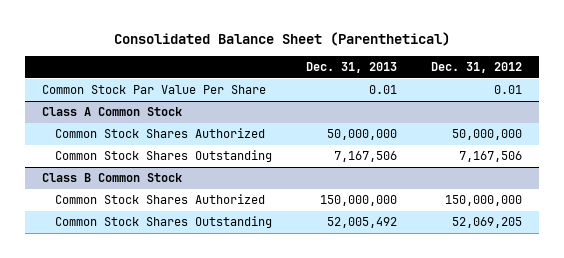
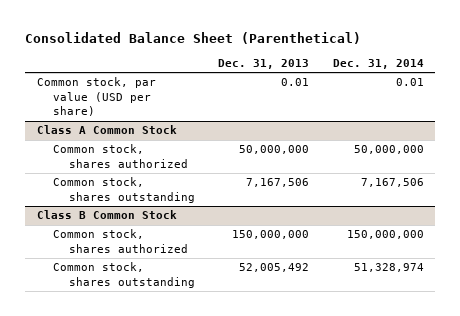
- | Dec. 31, 2013 | Dec. 31, 2012
+ | Dec. 31, 2013 | Dec. 31, 2014
- Common Stock Par Value Per Share | 0.01 | 0.01
+ Common stock, par value (USD per share) | 0.01 | 0.01
@ Class A Common Stock
- Common Stock Shares Authorized | 50,000,000 | 50,000,000
- Common Stock Shares Outstanding | 7,167,506 | 7,167,506
+ Common stock, shares authorized | 50,000,000 | 50,000,000
+ Common stock, shares outstanding | 7,167,506 | 7,167,506
@ Class B Common Stock
- Common Stock Shares Authorized | 150,000,000 | 150,000,000
- Common Stock Shares Outstanding | 52,005,492 | 52,069,205
+ Common stock, shares authorized | 150,000,000 | 150,000,000
+ Common stock, shares outstanding | 52,005,492 | 51,328,974

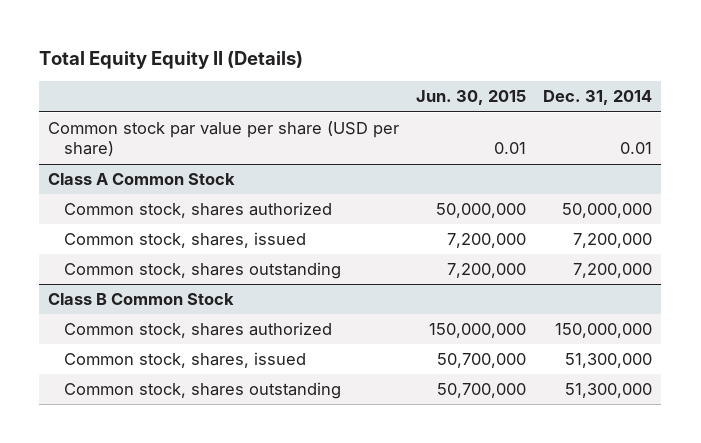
- Consolidated Balance Sheet (Parenthetical)
+ Total Equity Equity II (Details)
- | Dec. 31, 2013 | Dec. 31, 2014
+ | Jun. 30, 2015 | Dec. 31, 2014
- Common stock, par value (USD per share) | 0.01 | 0.01
+ Common stock par value per share (USD per share) | 0.01 | 0.01
@ Class A Common Stock
- Common stock, shares outstanding | 7,167,506 | 7,167,506
+ Common stock, shares, issued | 7,200,000 | 7,200,000
+ Common stock, shares outstanding | 7,200,000 | 7,200,000
@ Class B Common Stock
- Common stock, shares outstanding | 52,005,492 | 51,328,974
+ Common stock, shares, issued | 50,700,000 | 51,300,000
+ Common stock, shares outstanding | 50,700,000 | 51,300,000

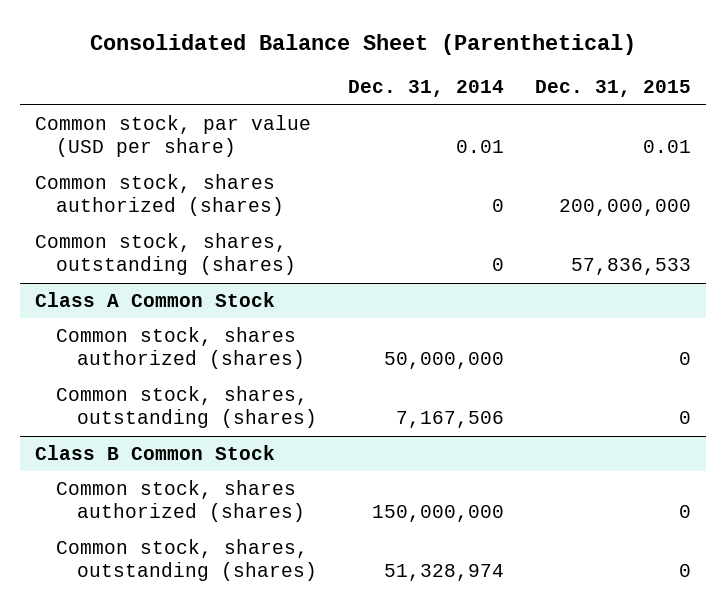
- Total Equity Equity II (Details)
+ Consolidated Balance Sheet (Parenthetical)
- | Jun. 30, 2015 | Dec. 31, 2014
+ | Dec. 31, 2014 | Dec. 31, 2015
- Common stock par value per share (USD per share) | 0.01 | 0.01
+ Common stock, par value (USD per share) | 0.01 | 0.01
+ Common stock, shares authorized (shares) | 0 | 200,000,000
+ Common stock, shares, outstanding (shares) | 0 | 57,836,533
@ Class A Common Stock
- Common stock, shares authorized | 50,000,000 | 50,000,000
- Common stock, shares, issued | 7,200,000 | 7,200,000
- Common stock, shares outstanding | 7,200,000 | 7,200,000
+ Common stock, shares authorized (shares) | 50,000,000 | 0
+ Common stock, shares, outstanding (shares) | 7,167,506 | 0
@ Class B Common Stock
- Common stock, shares authorized | 150,000,000 | 150,000,000
- Common stock, shares, issued | 50,700,000 | 51,300,000
- Common stock, shares outstanding | 50,700,000 | 51,300,000
+ Common stock, shares authorized (shares) | 150,000,000 | 0
+ Common stock, shares, outstanding (shares) | 51,328,974 | 0

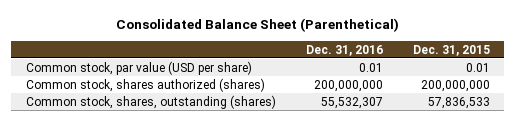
- | Dec. 31, 2014 | Dec. 31, 2015
+ | Dec. 31, 2016 | Dec. 31, 2015
- Class A Common Stock
- Common stock, shares authorized (shares) | 50,000,000 | 0
- Common stock, shares, outstanding (shares) | 7,167,506 | 0
- Class B Common Stock
- Common stock, shares authorized (shares) | 150,000,000 | 0
- Common stock, shares, outstanding (shares) | 51,328,974 | 0

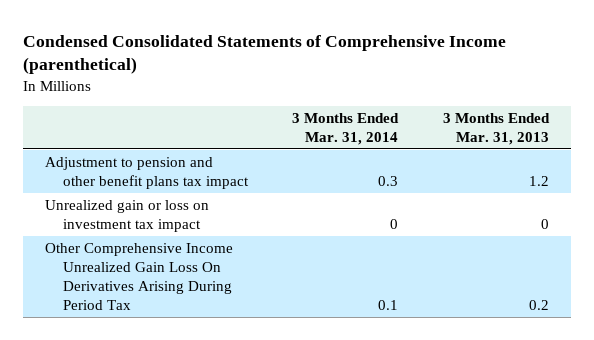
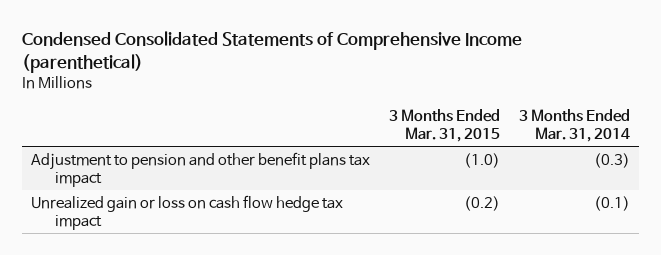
- | 3 Months Ended Mar. 31, 2014 | 3 Months Ended Mar. 31, 2013
+ | 3 Months Ended Mar. 31, 2015 | 3 Months Ended Mar. 31, 2014
- Adjustment to pension and other benefit plans tax impact | 0.3 | 1.2
- Unrealized gain or loss on investment tax impact | 0 | 0
- Other Comprehensive Income Unrealized Gain Loss On Derivatives Arising During Period Tax | 0.1 | 0.2
+ Adjustment to pension and other benefit plans tax impact | (1.0) | (0.3)
+ Unrealized gain or loss on cash flow hedge tax impact | (0.2) | (0.1)

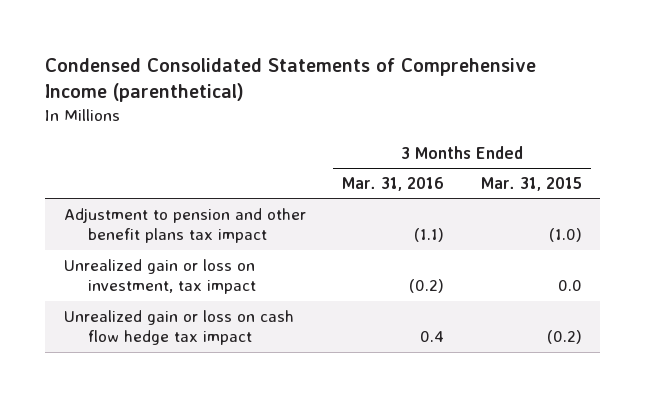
- | 3 Months Ended Mar. 31, 2015 | 3 Months Ended Mar. 31, 2014
+ | 3 Months Ended Mar. 31, 2016 | 3 Months Ended Mar. 31, 2015
+ Unrealized gain or loss on investment, tax impact | (0.2) | 0.0

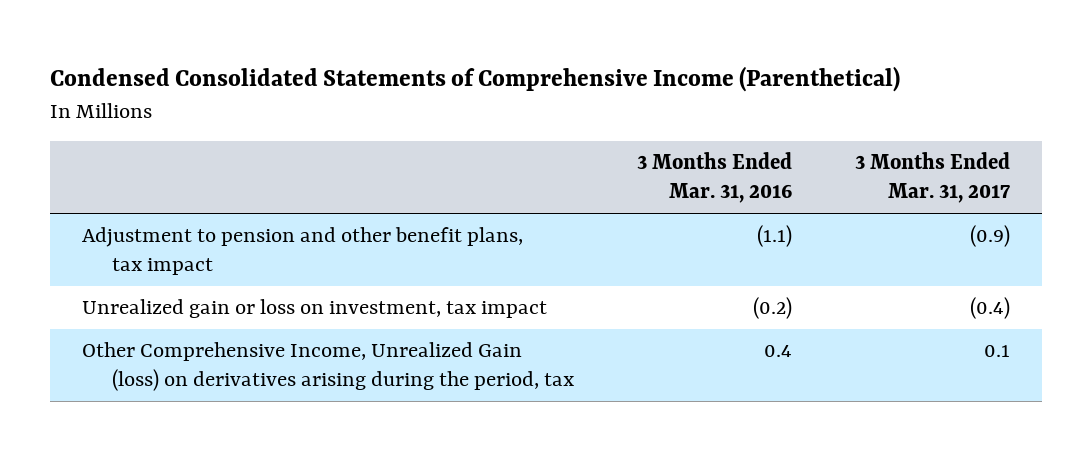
- Condensed Consolidated Statements of Comprehensive Income (parenthetical)
+ Condensed Consolidated Statements of Comprehensive Income (Parenthetical)
- | 3 Months Ended Mar. 31, 2016 | 3 Months Ended Mar. 31, 2015
+ | 3 Months Ended Mar. 31, 2016 | 3 Months Ended Mar. 31, 2017
- Adjustment to pension and other benefit plans tax impact | (1.1) | (1.0)
+ Adjustment to pension and other benefit plans, tax impact | (1.1) | (0.9)
- Unrealized gain or loss on cash flow hedge tax impact | 0.4 | (0.2)
+ Other Comprehensive Income, Unrealized Gain (loss) on derivatives arising during the period, tax | 0.4 | 0.1

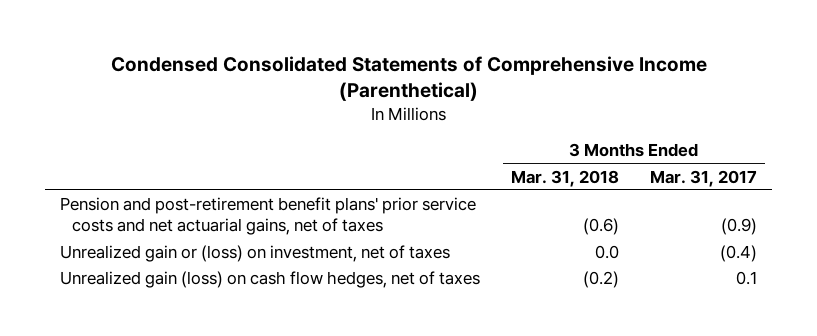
- | 3 Months Ended Mar. 31, 2016 | 3 Months Ended Mar. 31, 2017
+ | 3 Months Ended Mar. 31, 2018 | 3 Months Ended Mar. 31, 2017
- Adjustment to pension and other benefit plans, tax impact | (1.1) | (0.9)
- Unrealized gain or loss on investment, tax impact | (0.2) | (0.4)
- Other Comprehensive Income, Unrealized Gain (loss) on derivatives arising during the period, tax | 0.4 | 0.1
+ Pension and post-retirement benefit plans' prior service costs and net actuarial gains, net of taxes | (0.6) | (0.9)
+ Unrealized gain or (loss) on investment, net of taxes | 0.0 | (0.4)
+ Unrealized gain (loss) on cash flow hedges, net of taxes | (0.2) | 0.1

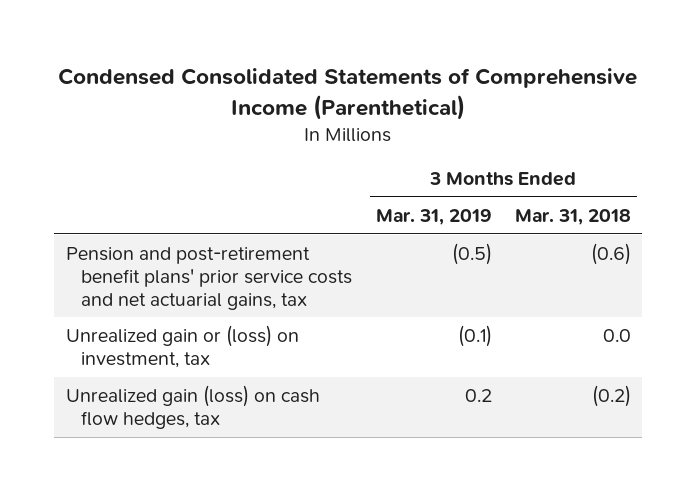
- | 3 Months Ended Mar. 31, 2018 | 3 Months Ended Mar. 31, 2017
+ | 3 Months Ended Mar. 31, 2019 | 3 Months Ended Mar. 31, 2018
- Pension and post-retirement benefit plans' prior service costs and net actuarial gains, net of taxes | (0.6) | (0.9)
- Unrealized gain or (loss) on investment, net of taxes | 0.0 | (0.4)
- Unrealized gain (loss) on cash flow hedges, net of taxes | (0.2) | 0.1
+ Pension and post-retirement benefit plans' prior service costs and net actuarial gains, tax | (0.5) | (0.6)
+ Unrealized gain or (loss) on investment, tax | (0.1) | 0.0
+ Unrealized gain (loss) on cash flow hedges, tax | 0.2 | (0.2)

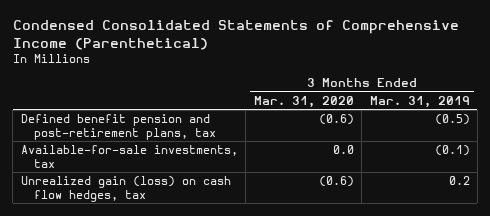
- | 3 Months Ended Mar. 31, 2019 | 3 Months Ended Mar. 31, 2018
+ | 3 Months Ended Mar. 31, 2020 | 3 Months Ended Mar. 31, 2019
- Pension and post-retirement benefit plans' prior service costs and net actuarial gains, tax | (0.5) | (0.6)
- Unrealized gain or (loss) on investment, tax | (0.1) | 0.0
+ Defined benefit pension and post-retirement plans, tax | (0.6) | (0.5)
+ Available-for-sale investments, tax | 0.0 | (0.1)

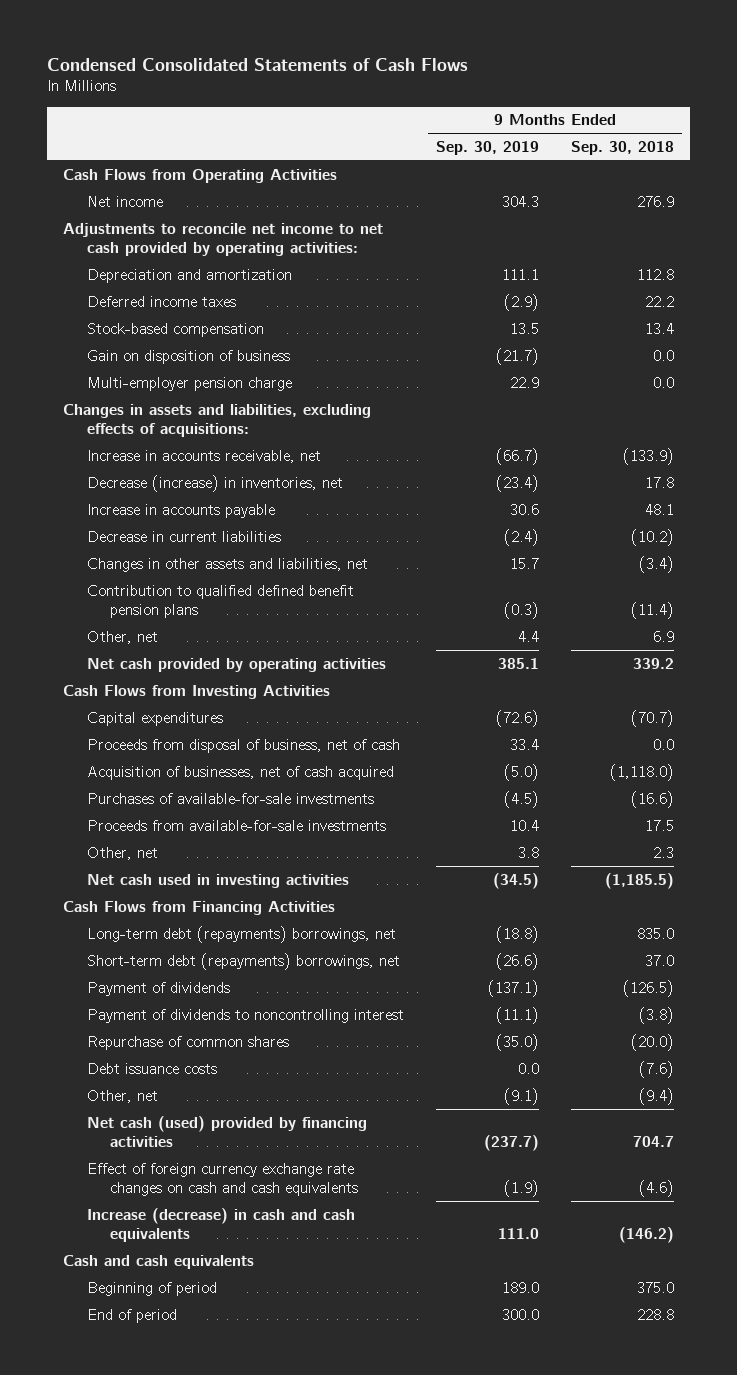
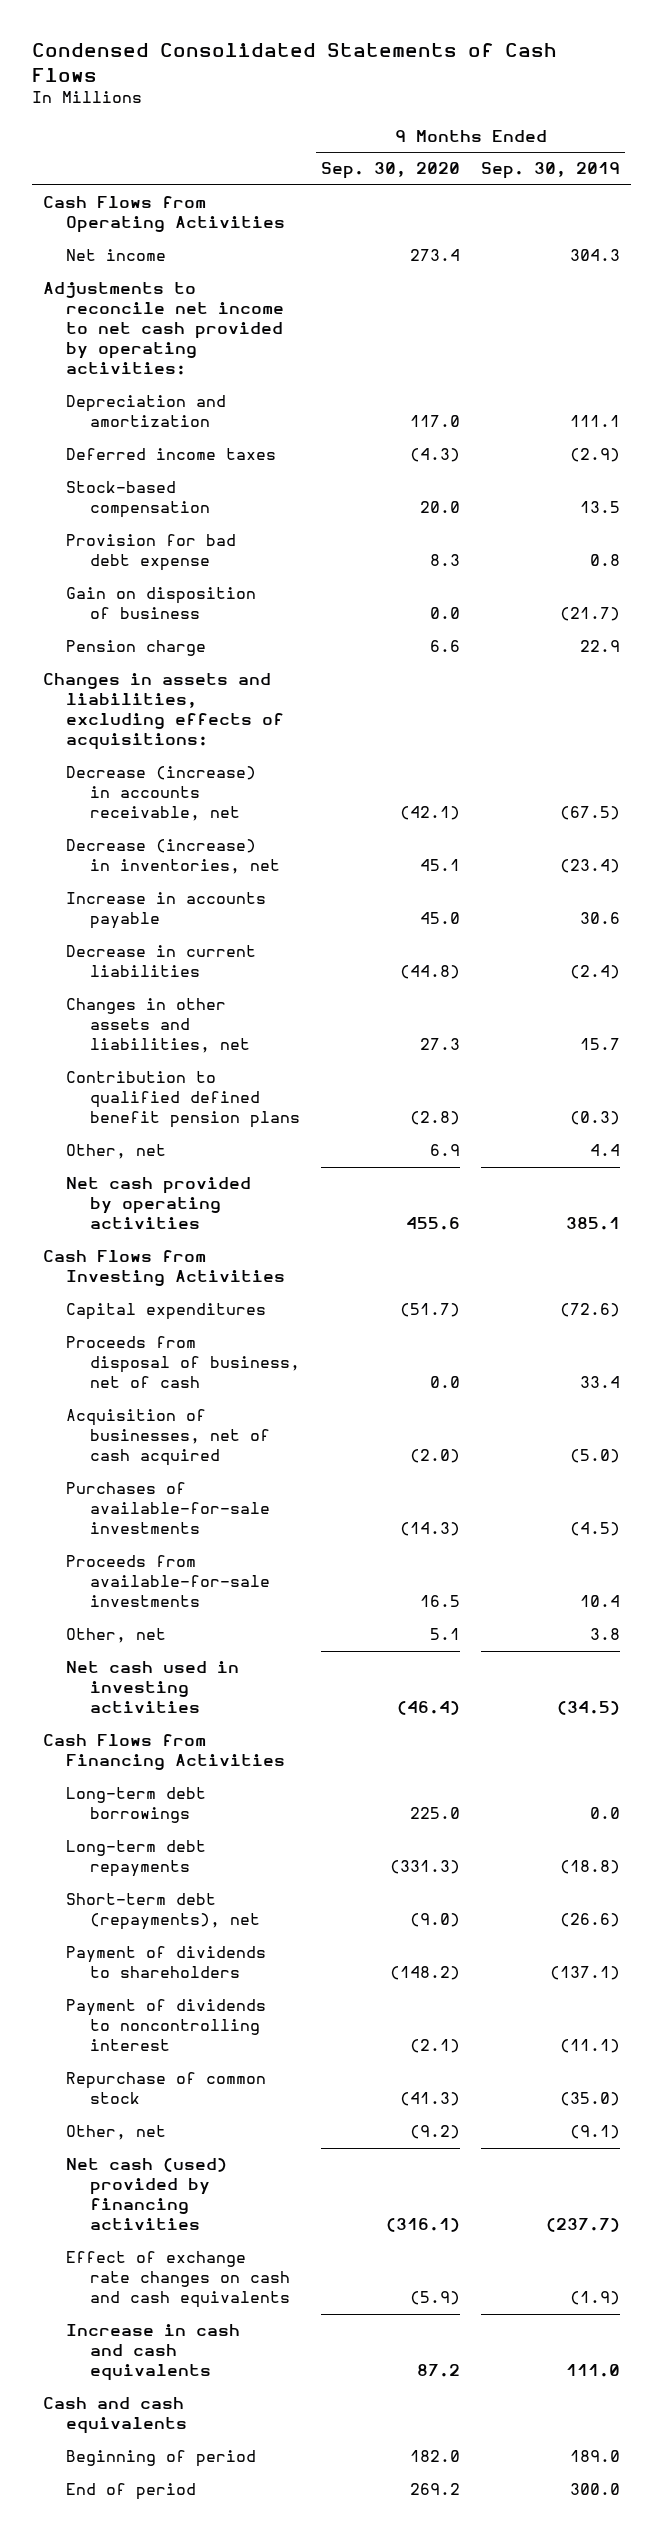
- | 9 Months Ended Sep. 30, 2019 | 9 Months Ended Sep. 30, 2018
+ | 9 Months Ended Sep. 30, 2020 | 9 Months Ended Sep. 30, 2019
+ Provision for bad debt expense | 8.3 | 0.8
- Multi-employer pension charge | 22.9 | 0.0
+ Pension charge | 6.6 | 22.9
- Increase in accounts receivable, net | (66.7) | (133.9)
+ Decrease (increase) in accounts receivable, net | (42.1) | (67.5)
- Long-term debt (repayments) borrowings, net | (18.8) | 835.0
- Short-term debt (repayments) borrowings, net | (26.6) | 37.0
- Payment of dividends | (137.1) | (126.5)
+ Long-term debt borrowings | 225.0 | 0.0
+ Long-term debt repayments | (331.3) | (18.8)
+ Short-term debt (repayments), net | (9.0) | (26.6)
+ Payment of dividends to shareholders | (148.2) | (137.1)
- Repurchase of common shares | (35.0) | (20.0)
- Debt issuance costs | 0.0 | (7.6)
+ Repurchase of common stock | (41.3) | (35.0)
- Effect of foreign currency exchange rate changes on cash and cash equivalents | (1.9) | (4.6)
- Increase (decrease) in cash and cash equivalents | 111.0 | (146.2)
+ Effect of exchange rate changes on cash and cash equivalents | (5.9) | (1.9)
+ Increase in cash and cash equivalents | 87.2 | 111.0

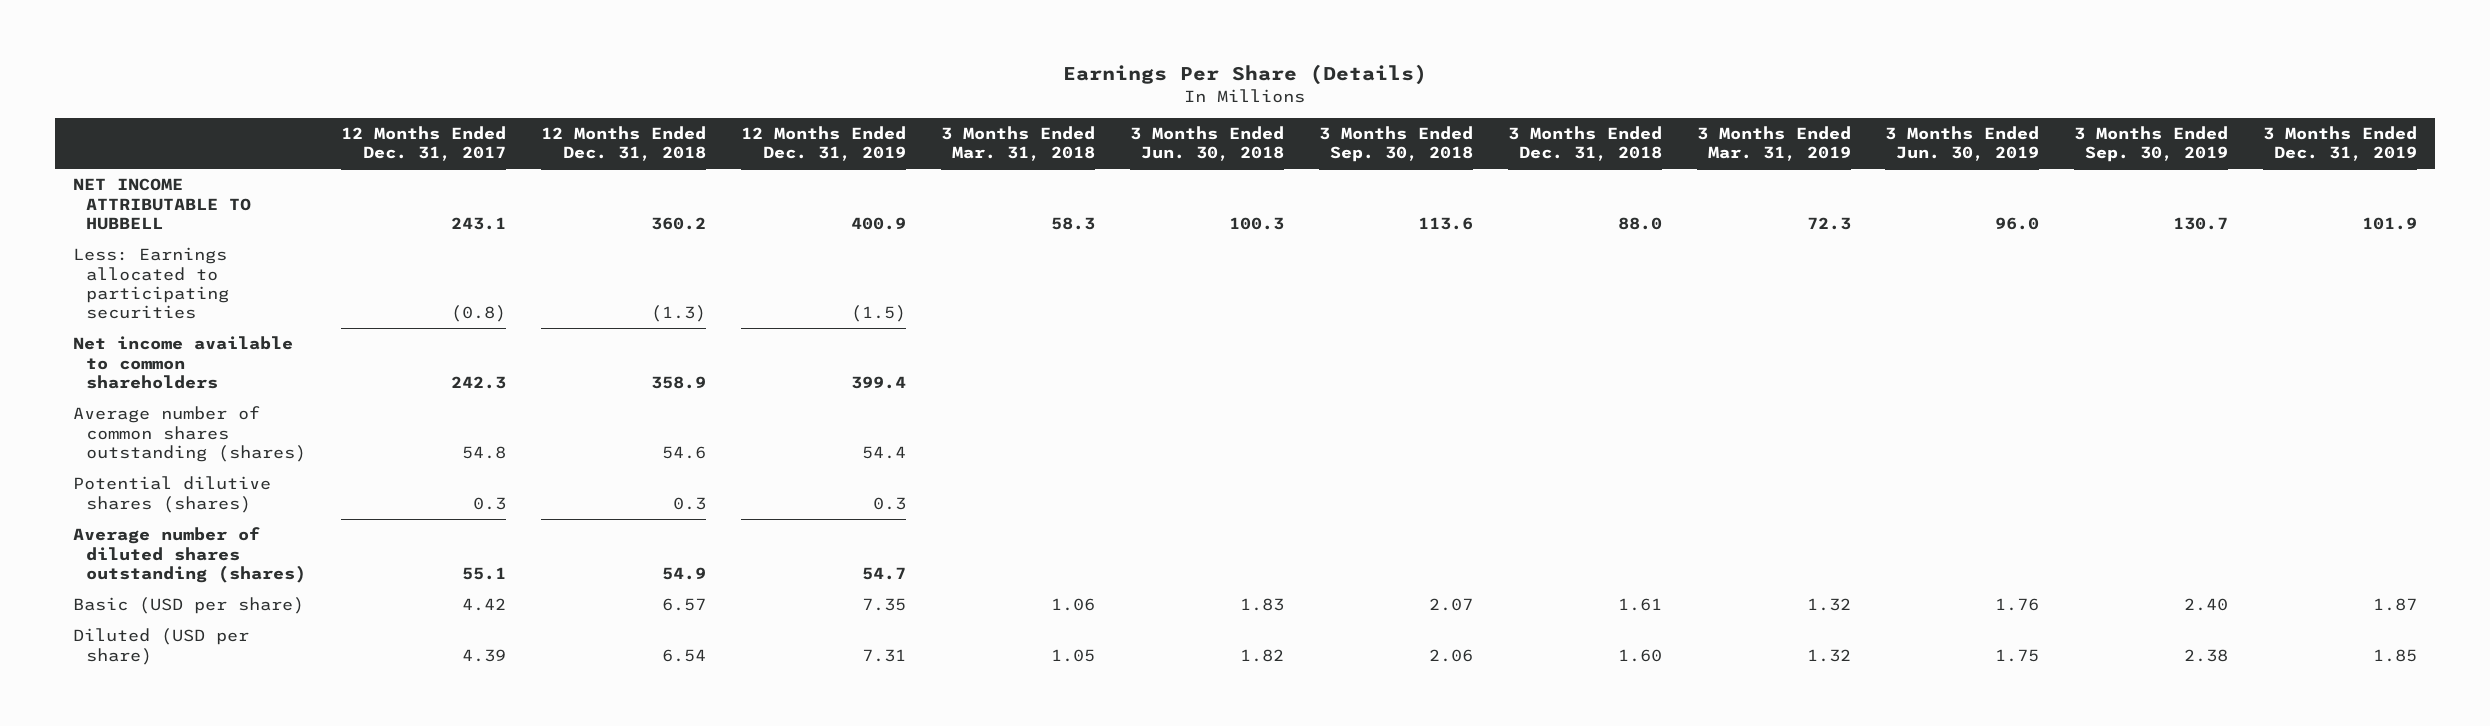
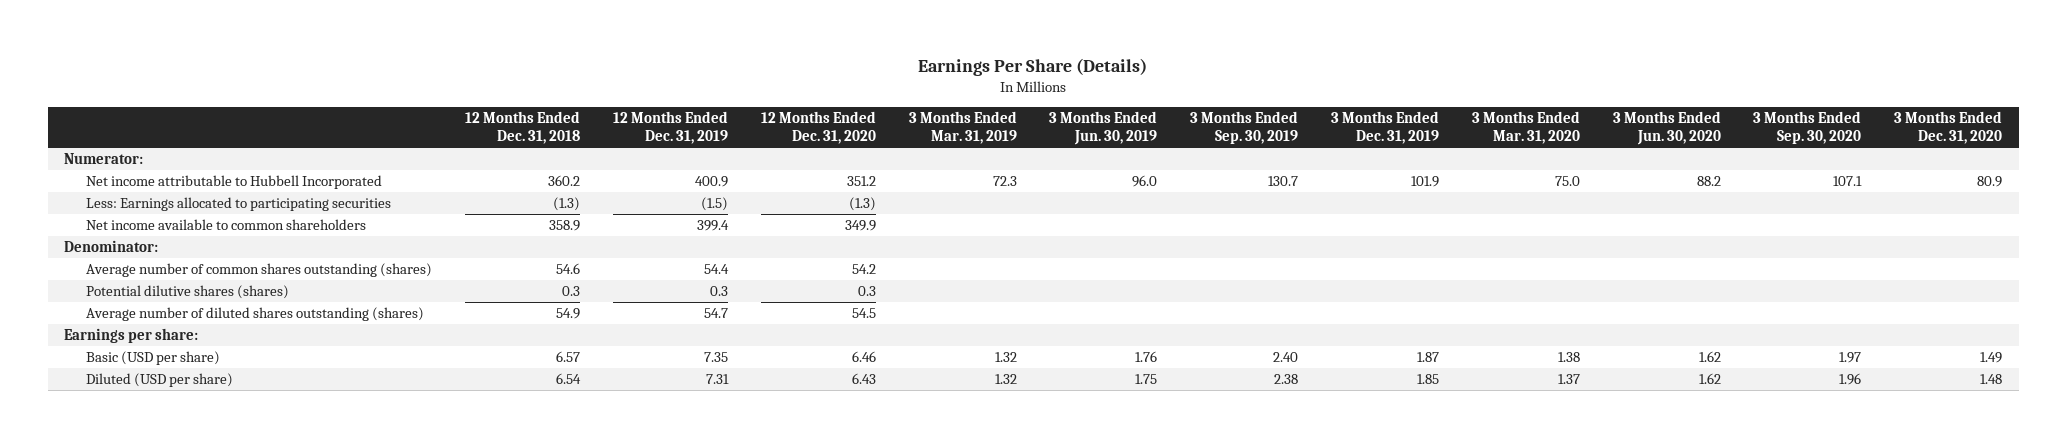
- | 12 Months Ended Dec. 31, 2017 | 12 Months Ended Dec. 31, 2018 | 12 Months Ended Dec. 31, 2019 | 3 Months Ended Mar. 31, 2018 | 3 Months Ended Jun. 30, 2018 | 3 Months Ended Sep. 30, 2018 | 3 Months Ended Dec. 31, 2018 | 3 Months Ended Mar. 31, 2019 | 3 Months Ended Jun. 30, 2019 | 3 Months Ended Sep. 30, 2019 | 3 Months Ended Dec. 31, 2019
+ | 12 Months Ended Dec. 31, 2018 | 12 Months Ended Dec. 31, 2019 | 12 Months Ended Dec. 31, 2020 | 3 Months Ended Mar. 31, 2019 | 3 Months Ended Jun. 30, 2019 | 3 Months Ended Sep. 30, 2019 | 3 Months Ended Dec. 31, 2019 | 3 Months Ended Mar. 31, 2020 | 3 Months Ended Jun. 30, 2020 | 3 Months Ended Sep. 30, 2020 | 3 Months Ended Dec. 31, 2020
- NET INCOME ATTRIBUTABLE TO HUBBELL | 243.1 | 360.2 | 400.9 | 58.3 | 100.3 | 113.6 | 88.0 | 72.3 | 96.0 | 130.7 | 101.9
+ Numerator:
+ Net income attributable to Hubbell Incorporated | 360.2 | 400.9 | 351.2 | 72.3 | 96.0 | 130.7 | 101.9 | 75.0 | 88.2 | 107.1 | 80.9
+ Denominator:
+ Earnings per share:

